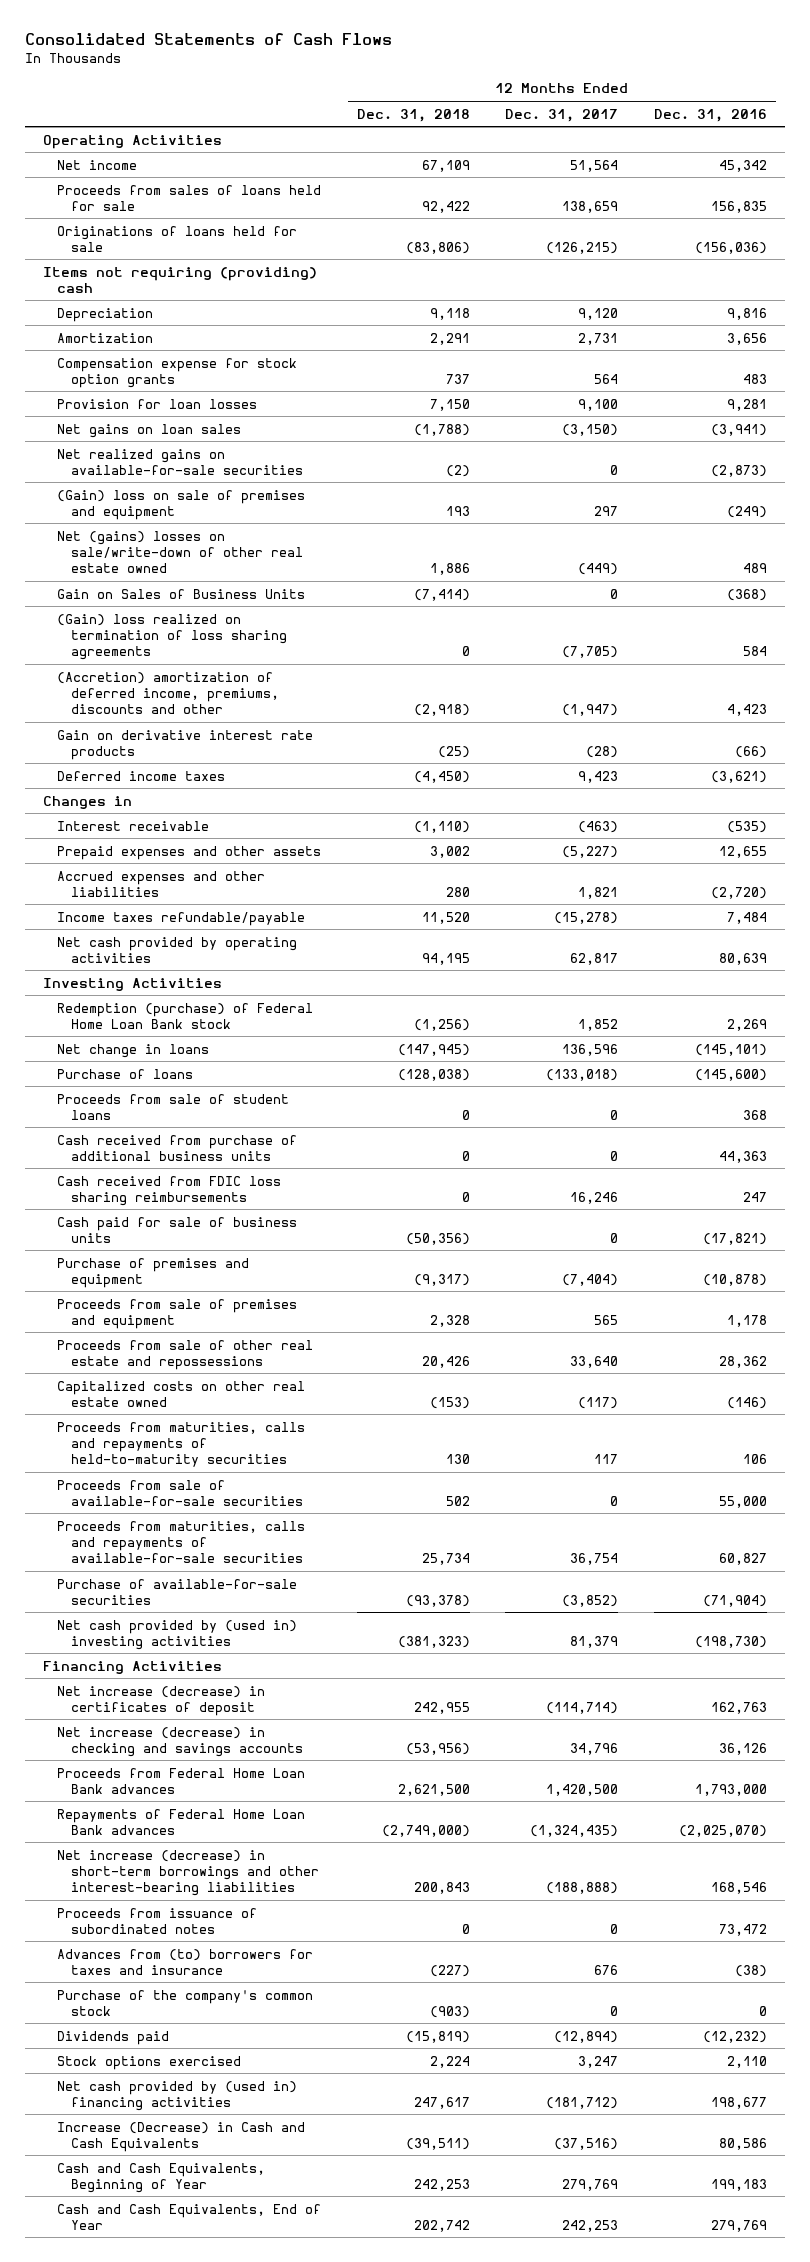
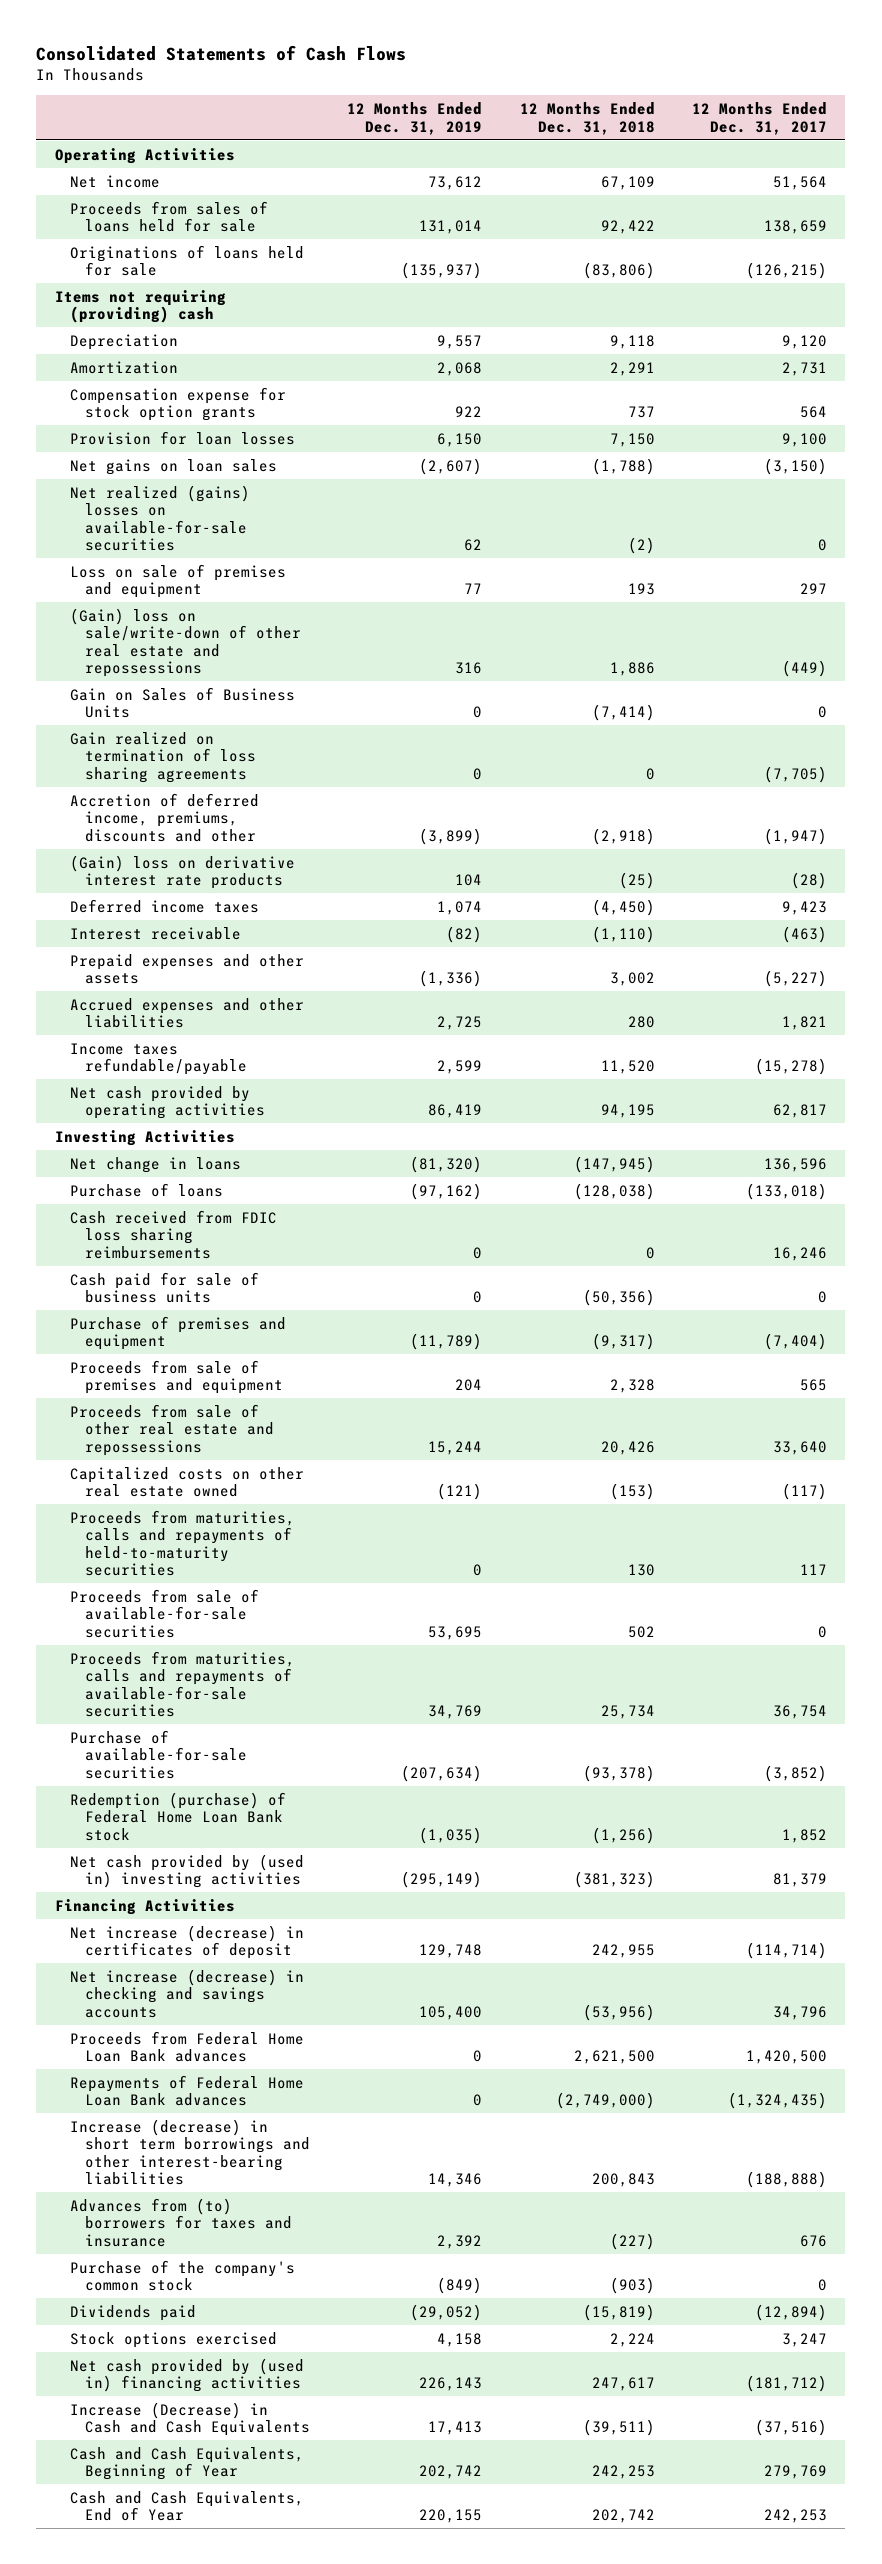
- | 12 Months Ended Dec. 31, 2018 | 12 Months Ended Dec. 31, 2017 | 12 Months Ended Dec. 31, 2016
+ | 12 Months Ended Dec. 31, 2019 | 12 Months Ended Dec. 31, 2018 | 12 Months Ended Dec. 31, 2017
- Net realized gains on available-for-sale securities | (2) | 0 | (2,873)
- (Gain) loss on sale of premises and equipment | 193 | 297 | (249)
- Net (gains) losses on sale/write-down of other real estate owned | 1,886 | (449) | 489
+ Net realized (gains) losses on available-for-sale securities | 62 | (2) | 0
+ Loss on sale of premises and equipment | 77 | 193 | 297
+ (Gain) loss on sale/write-down of other real estate and repossessions | 316 | 1,886 | (449)
- (Gain) loss realized on termination of loss sharing agreements | 0 | (7,705) | 584
- (Accretion) amortization of deferred income, premiums, discounts and other | (2,918) | (1,947) | 4,423
- Gain on derivative interest rate products | (25) | (28) | (66)
+ Gain realized on termination of loss sharing agreements | 0 | 0 | (7,705)
+ Accretion of deferred income, premiums, discounts and other | (3,899) | (2,918) | (1,947)
+ (Gain) loss on derivative interest rate products | 104 | (25) | (28)
- Changes in
- Proceeds from sale of student loans | 0 | 0 | 368
- Cash received from purchase of additional business units | 0 | 0 | 44,363
moved down: Redemption (purchase) of Federal Home Loan Bank stock | (1,035) | (1,256) | 1,852
- Net increase (decrease) in short-term borrowings and other interest-bearing liabilities | 200,843 | (188,888) | 168,546
- Proceeds from issuance of subordinated notes | 0 | 0 | 73,472
+ Increase (decrease) in short term borrowings and other interest-bearing liabilities | 14,346 | 200,843 | (188,888)

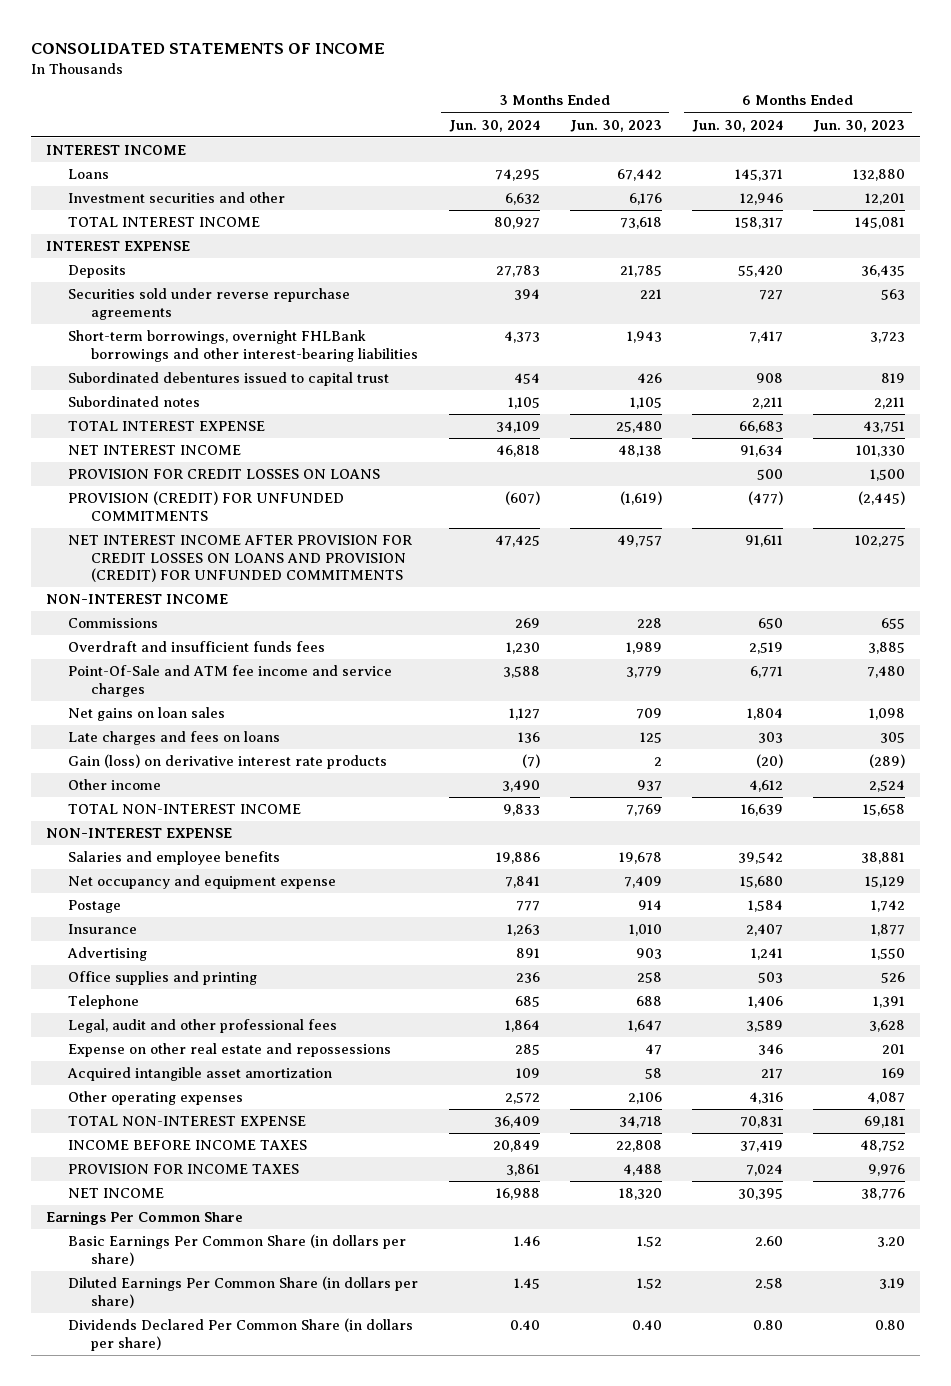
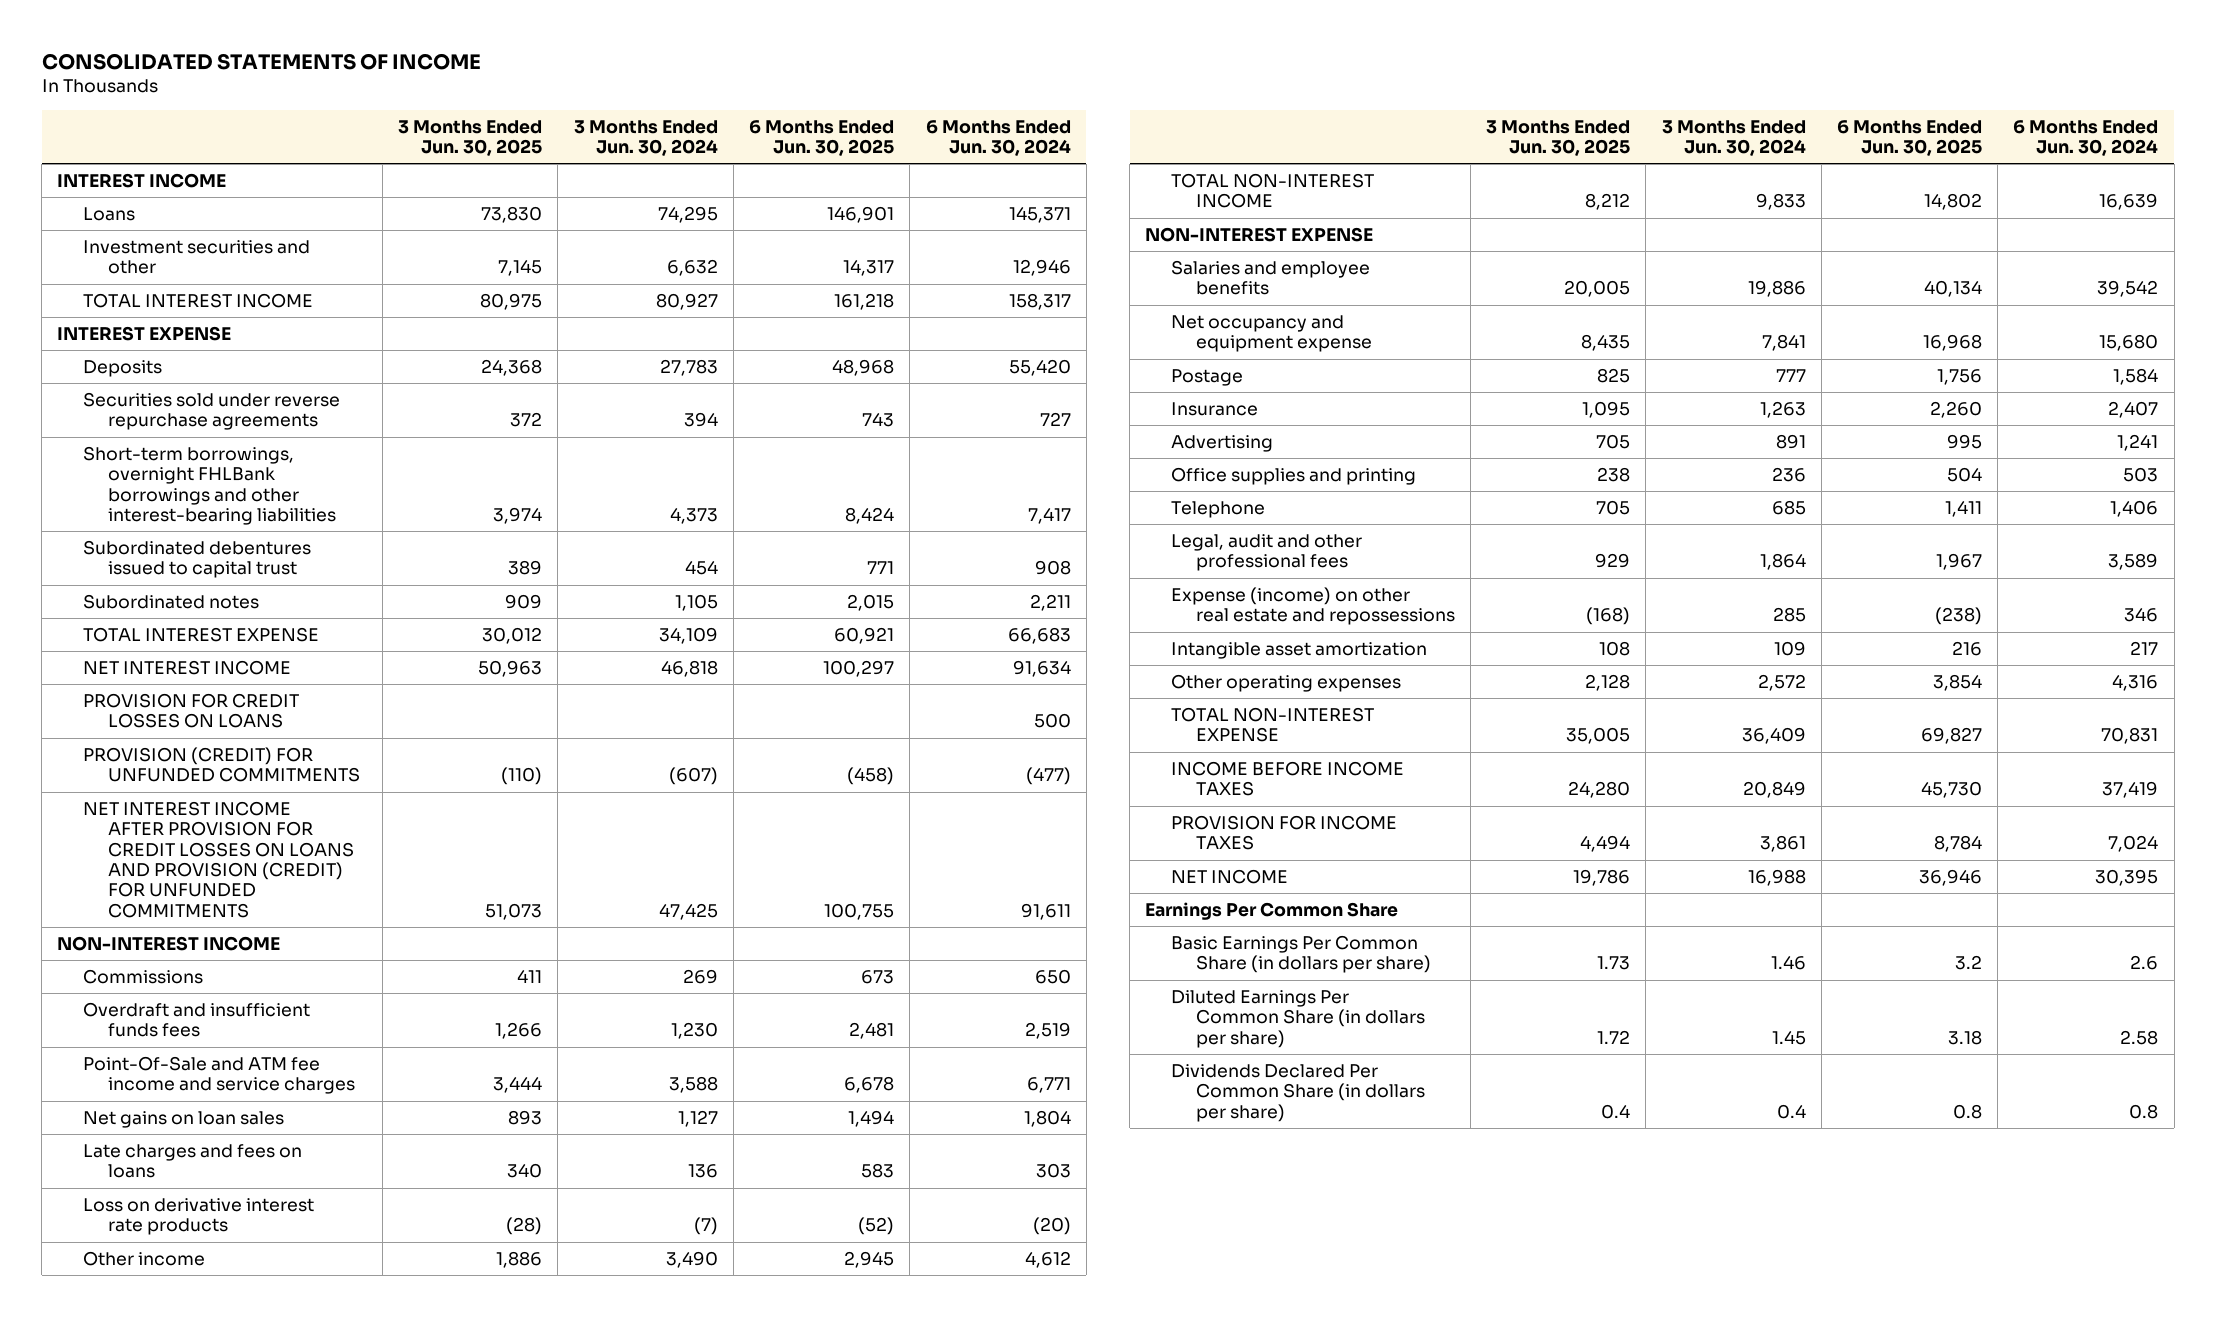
- | 3 Months Ended Jun. 30, 2024 | 3 Months Ended Jun. 30, 2023 | 6 Months Ended Jun. 30, 2024 | 6 Months Ended Jun. 30, 2023
+ | 3 Months Ended Jun. 30, 2025 | 3 Months Ended Jun. 30, 2024 | 6 Months Ended Jun. 30, 2025 | 6 Months Ended Jun. 30, 2024
- Gain (loss) on derivative interest rate products | (7) | 2 | (20) | (289)
+ Loss on derivative interest rate products | (28) | (7) | (52) | (20)
- Expense on other real estate and repossessions | 285 | 47 | 346 | 201
- Acquired intangible asset amortization | 109 | 58 | 217 | 169
+ Expense (income) on other real estate and repossessions | (168) | 285 | (238) | 346
+ Intangible asset amortization | 108 | 109 | 216 | 217
- Basic Earnings Per Common Share (in dollars per share) | 1.46 | 1.52 | 2.60 | 3.20
+ Basic Earnings Per Common Share (in dollars per share) | 1.73 | 1.46 | 3.2 | 2.6
- Dividends Declared Per Common Share (in dollars per share) | 0.40 | 0.40 | 0.80 | 0.80
+ Dividends Declared Per Common Share (in dollars per share) | 0.4 | 0.4 | 0.8 | 0.8

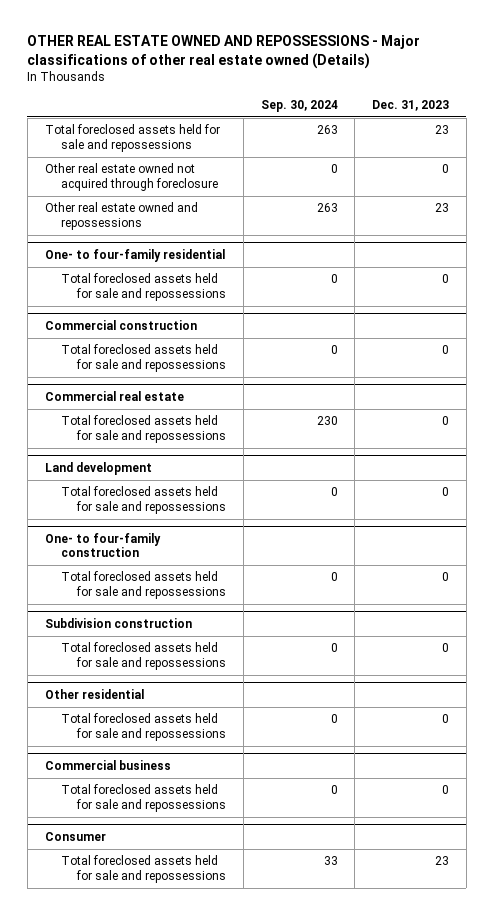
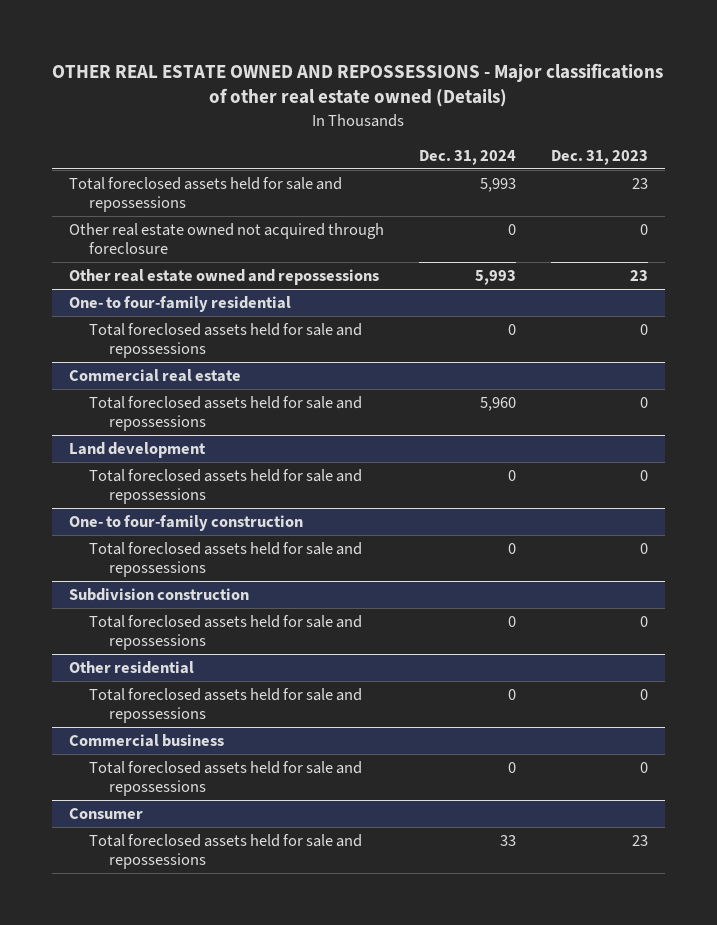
- | Sep. 30, 2024 | Dec. 31, 2023
+ | Dec. 31, 2024 | Dec. 31, 2023
- Commercial construction
- Total foreclosed assets held for sale and repossessions | 0 | 0

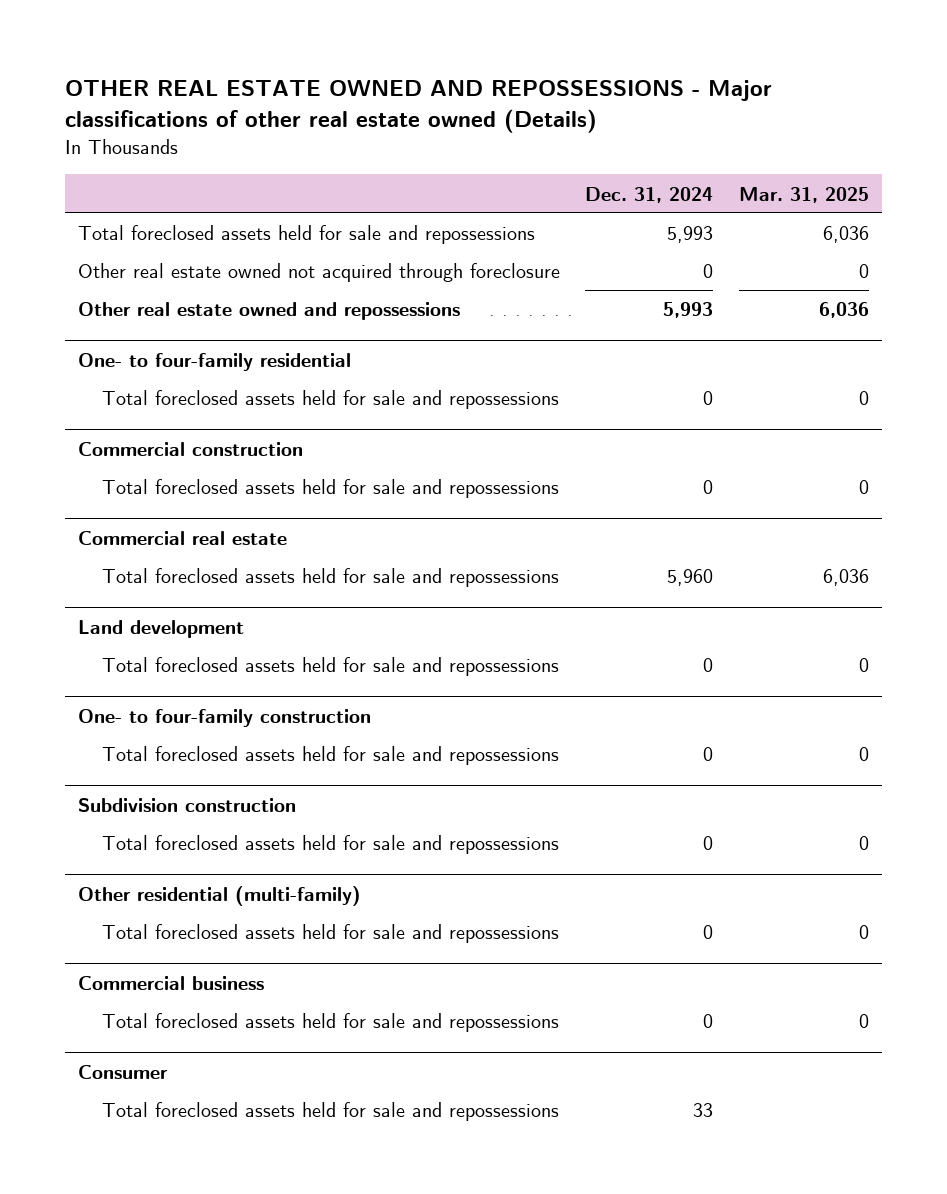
- | Dec. 31, 2024 | Dec. 31, 2023
+ | Dec. 31, 2024 | Mar. 31, 2025
+ Commercial construction
+ Total foreclosed assets held for sale and repossessions | 0 | 0
- Other residential
+ Other residential (multi-family)

